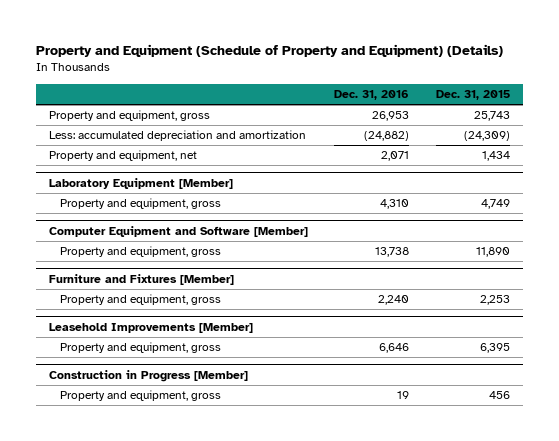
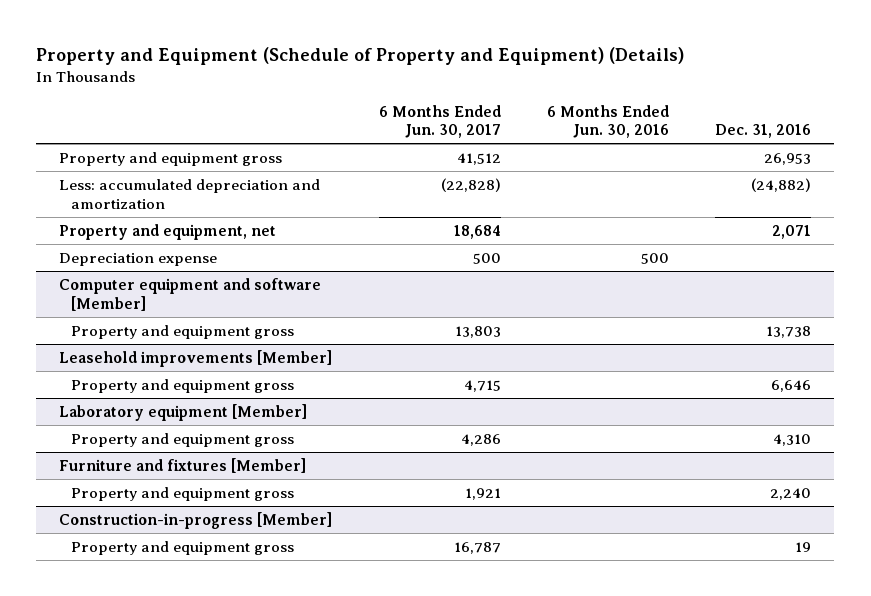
- | Dec. 31, 2016 | Dec. 31, 2015
+ | 6 Months Ended Jun. 30, 2017 | 6 Months Ended Jun. 30, 2016 | Dec. 31, 2016
- Property and equipment, gross | 26,953 | 25,743
+ Property and equipment gross | 41,512 | | 26,953
- Laboratory Equipment [Member]
- Property and equipment, gross | 4,310 | 4,749
- Computer Equipment and Software [Member]
- Property and equipment, gross | 13,738 | 11,890
- Furniture and Fixtures [Member]
- Property and equipment, gross | 2,240 | 2,253
- Leasehold Improvements [Member]
- Property and equipment, gross | 6,646 | 6,395
- Construction in Progress [Member]
- Property and equipment, gross | 19 | 456
+ Depreciation expense | 500 | 500 |
+ Computer equipment and software [Member]
+ Property and equipment gross | 13,803 | | 13,738
+ Leasehold improvements [Member]
+ Property and equipment gross | 4,715 | | 6,646
+ Laboratory equipment [Member]
+ Property and equipment gross | 4,286 | | 4,310
+ Furniture and fixtures [Member]
+ Property and equipment gross | 1,921 | | 2,240
+ Construction-in-progress [Member]
+ Property and equipment gross | 16,787 | | 19

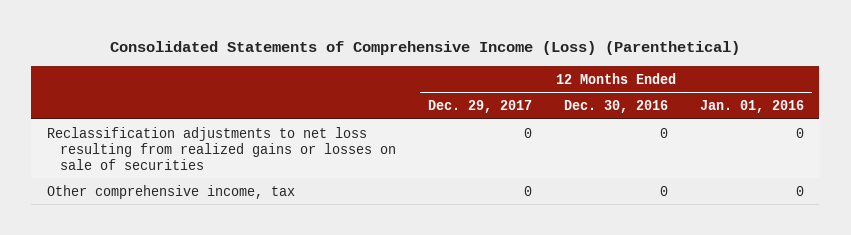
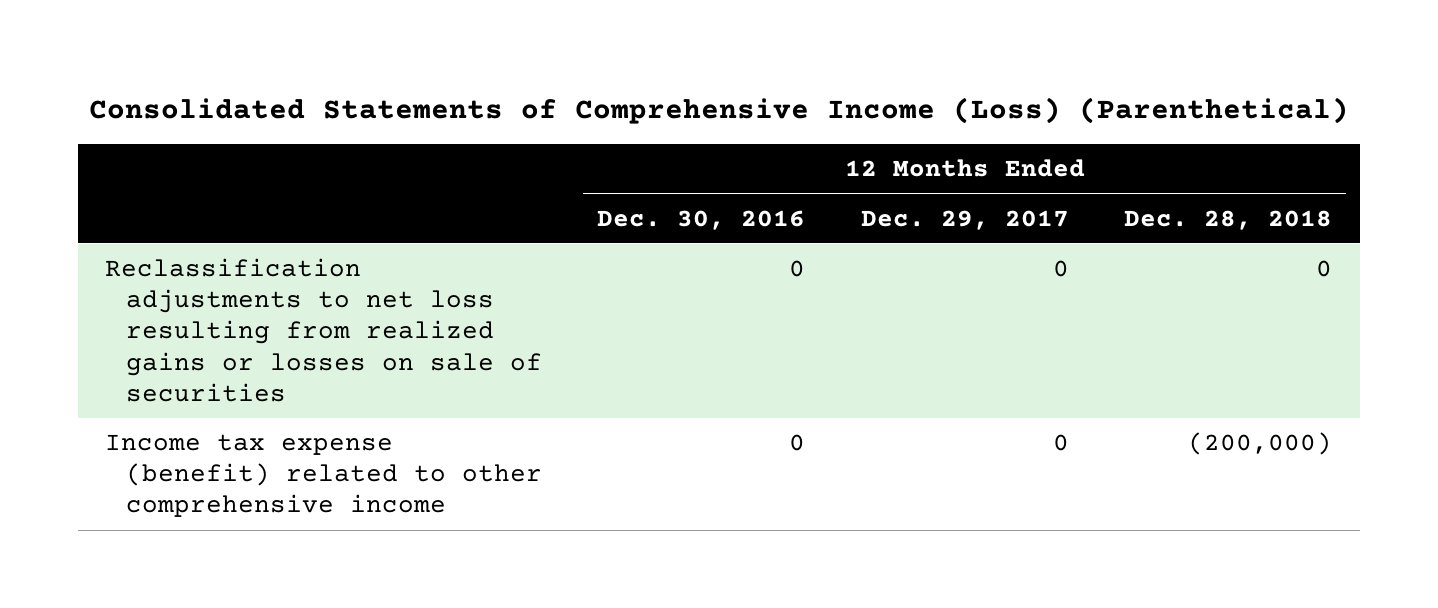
- | 12 Months Ended Dec. 29, 2017 | 12 Months Ended Dec. 30, 2016 | 12 Months Ended Jan. 01, 2016
+ | 12 Months Ended Dec. 30, 2016 | 12 Months Ended Dec. 29, 2017 | 12 Months Ended Dec. 28, 2018
- Other comprehensive income, tax | 0 | 0 | 0
+ Income tax expense (benefit) related to other comprehensive income | 0 | 0 | (200,000)

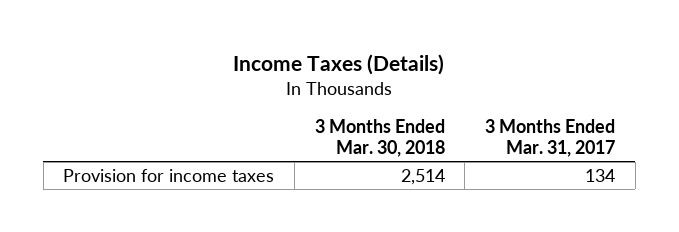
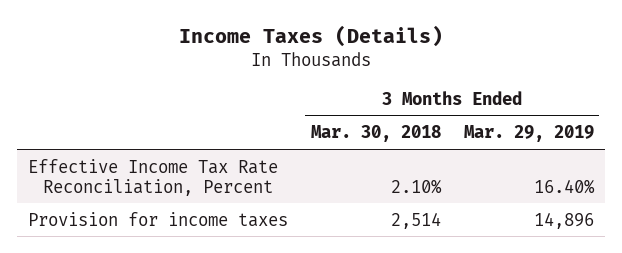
- | 3 Months Ended Mar. 30, 2018 | 3 Months Ended Mar. 31, 2017
+ | 3 Months Ended Mar. 30, 2018 | 3 Months Ended Mar. 29, 2019
+ Effective Income Tax Rate Reconciliation, Percent | 2.10% | 16.40%

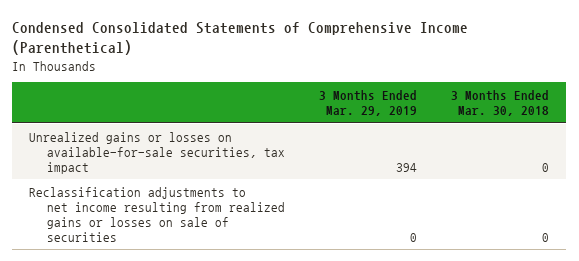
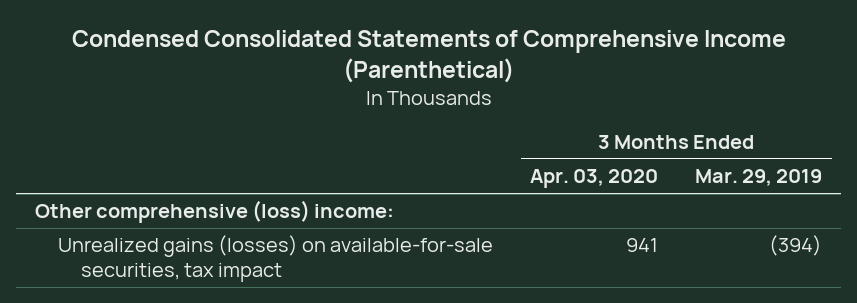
- | 3 Months Ended Mar. 29, 2019 | 3 Months Ended Mar. 30, 2018
+ | 3 Months Ended Apr. 03, 2020 | 3 Months Ended Mar. 29, 2019
- Unrealized gains or losses on available-for-sale securities, tax impact | 394 | 0
- Reclassification adjustments to net income resulting from realized gains or losses on sale of securities | 0 | 0
+ Other comprehensive (loss) income:
+ Unrealized gains (losses) on available-for-sale securities, tax impact | 941 | (394)

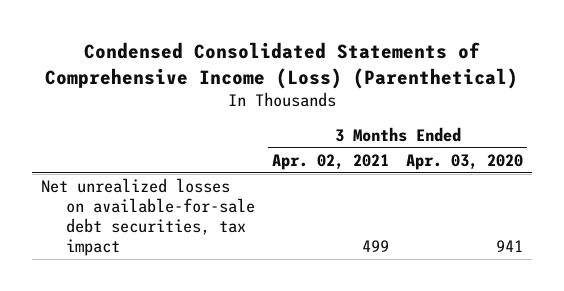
- Condensed Consolidated Statements of Comprehensive Income (Parenthetical)
+ Condensed Consolidated Statements of Comprehensive Income (Loss) (Parenthetical)
- | 3 Months Ended Apr. 03, 2020 | 3 Months Ended Mar. 29, 2019
+ | 3 Months Ended Apr. 02, 2021 | 3 Months Ended Apr. 03, 2020
- Other comprehensive (loss) income:
- Unrealized gains (losses) on available-for-sale securities, tax impact | 941 | (394)
+ Net unrealized losses on available-for-sale debt securities, tax impact | 499 | 941

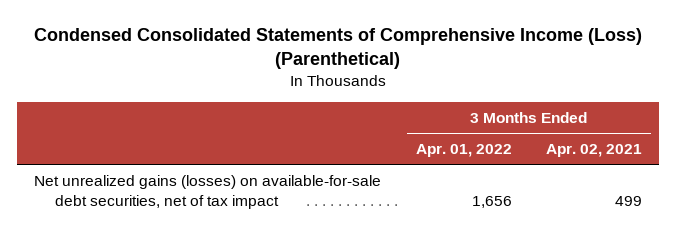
- | 3 Months Ended Apr. 02, 2021 | 3 Months Ended Apr. 03, 2020
+ | 3 Months Ended Apr. 01, 2022 | 3 Months Ended Apr. 02, 2021
- Net unrealized losses on available-for-sale debt securities, tax impact | 499 | 941
+ Net unrealized gains (losses) on available-for-sale debt securities, net of tax impact | 1,656 | 499

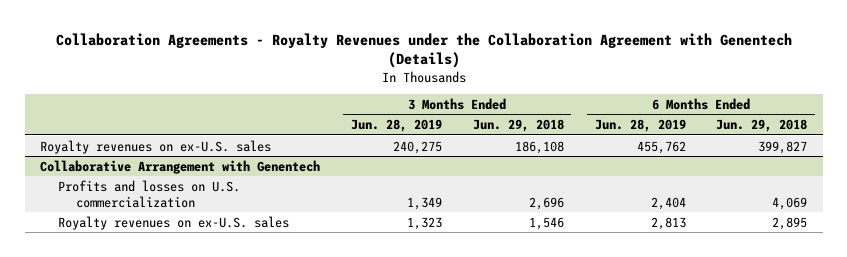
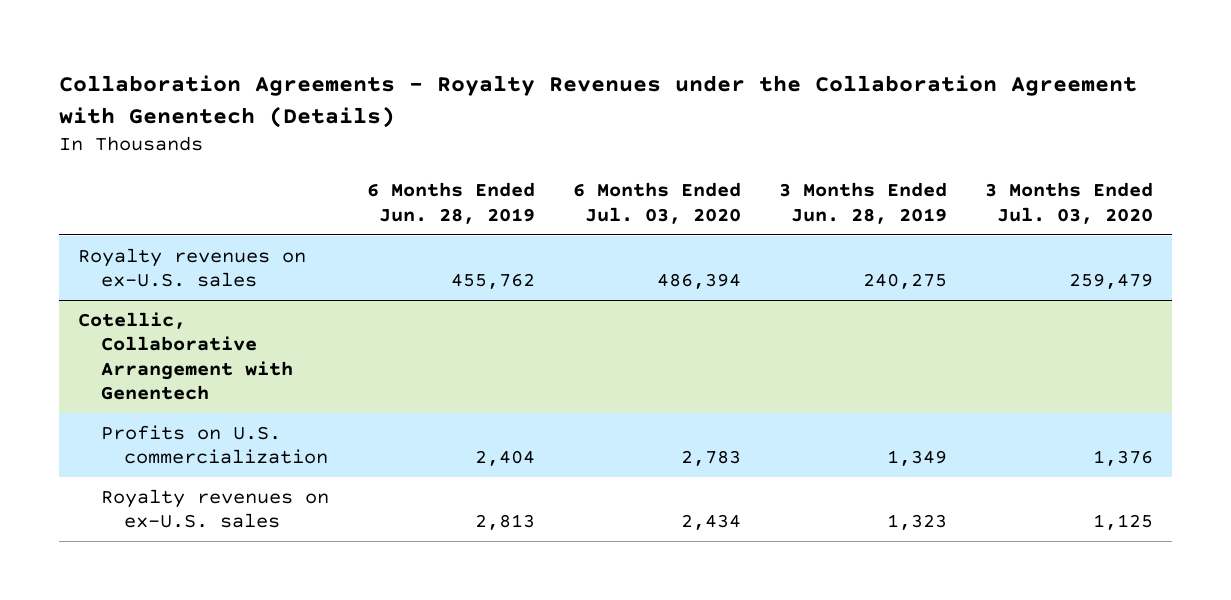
- | 3 Months Ended Jun. 28, 2019 | 3 Months Ended Jun. 29, 2018 | 6 Months Ended Jun. 28, 2019 | 6 Months Ended Jun. 29, 2018
+ | 6 Months Ended Jun. 28, 2019 | 6 Months Ended Jul. 03, 2020 | 3 Months Ended Jun. 28, 2019 | 3 Months Ended Jul. 03, 2020
- Collaborative Arrangement with Genentech
- Profits and losses on U.S. commercialization | 1,349 | 2,696 | 2,404 | 4,069
+ Cotellic, Collaborative Arrangement with Genentech
+ Profits on U.S. commercialization | 2,404 | 2,783 | 1,349 | 1,376

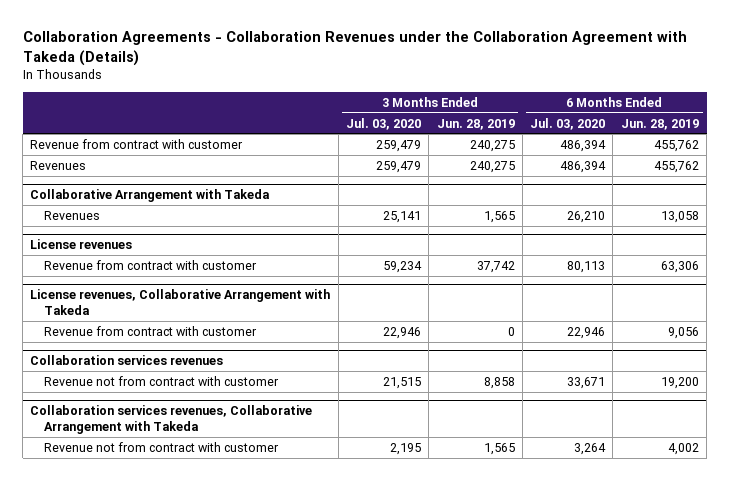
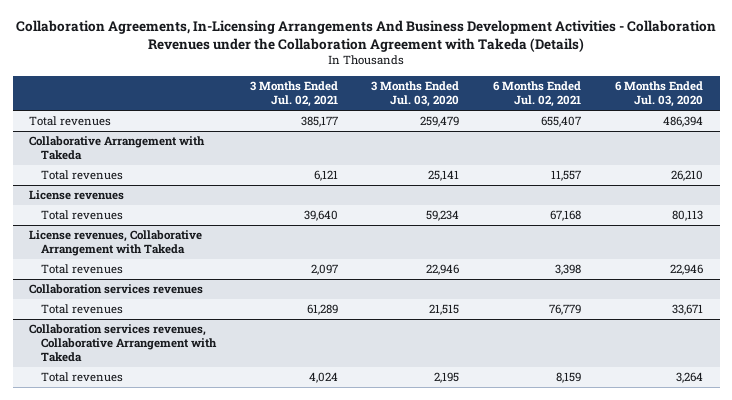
- Collaboration Agreements - Collaboration Revenues under the Collaboration Agreement with Takeda (Details)
+ Collaboration Agreements, In-Licensing Arrangements And Business Development Activities - Collaboration Revenues under the Collaboration Agreement with Takeda (Details)
- | 3 Months Ended Jul. 03, 2020 | 3 Months Ended Jun. 28, 2019 | 6 Months Ended Jul. 03, 2020 | 6 Months Ended Jun. 28, 2019
+ | 3 Months Ended Jul. 02, 2021 | 3 Months Ended Jul. 03, 2020 | 6 Months Ended Jul. 02, 2021 | 6 Months Ended Jul. 03, 2020
- Revenue from contract with customer | 259,479 | 240,275 | 486,394 | 455,762
- Revenues | 259,479 | 240,275 | 486,394 | 455,762
+ Total revenues | 385,177 | 259,479 | 655,407 | 486,394
@ Collaborative Arrangement with Takeda
- Revenues | 25,141 | 1,565 | 26,210 | 13,058
+ Total revenues | 6,121 | 25,141 | 11,557 | 26,210
@ License revenues
- Revenue from contract with customer | 59,234 | 37,742 | 80,113 | 63,306
+ Total revenues | 39,640 | 59,234 | 67,168 | 80,113
@ License revenues, Collaborative Arrangement with Takeda
- Revenue from contract with customer | 22,946 | 0 | 22,946 | 9,056
+ Total revenues | 2,097 | 22,946 | 3,398 | 22,946
@ Collaboration services revenues
- Revenue not from contract with customer | 21,515 | 8,858 | 33,671 | 19,200
+ Total revenues | 61,289 | 21,515 | 76,779 | 33,671
@ Collaboration services revenues, Collaborative Arrangement with Takeda
- Revenue not from contract with customer | 2,195 | 1,565 | 3,264 | 4,002
+ Total revenues | 4,024 | 2,195 | 8,159 | 3,264

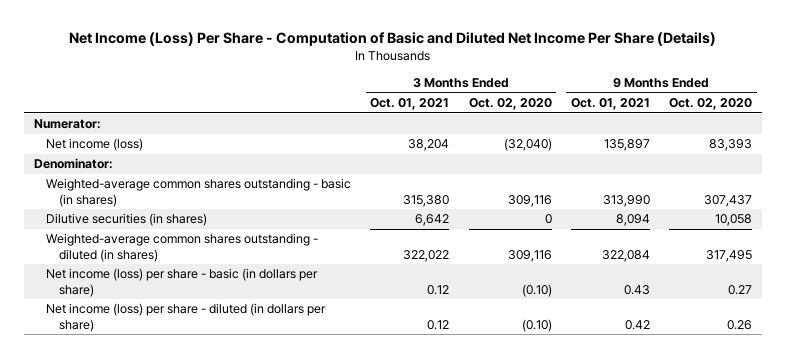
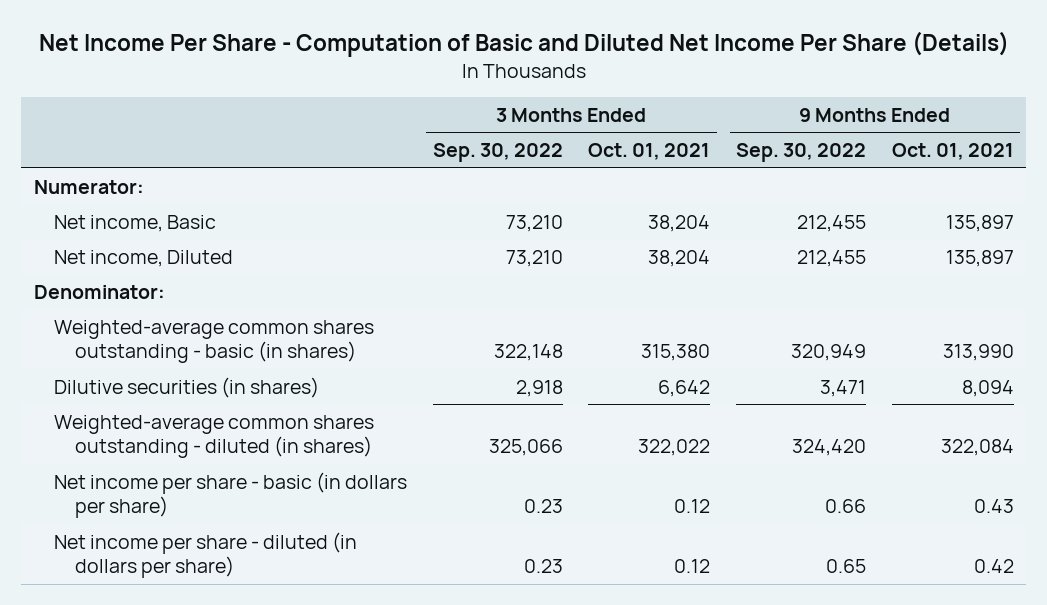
- Net Income (Loss) Per Share - Computation of Basic and Diluted Net Income Per Share (Details)
+ Net Income Per Share - Computation of Basic and Diluted Net Income Per Share (Details)
- | 3 Months Ended Oct. 01, 2021 | 3 Months Ended Oct. 02, 2020 | 9 Months Ended Oct. 01, 2021 | 9 Months Ended Oct. 02, 2020
+ | 3 Months Ended Sep. 30, 2022 | 3 Months Ended Oct. 01, 2021 | 9 Months Ended Sep. 30, 2022 | 9 Months Ended Oct. 01, 2021
- Net income (loss) | 38,204 | (32,040) | 135,897 | 83,393
+ Net income, Basic | 73,210 | 38,204 | 212,455 | 135,897
+ Net income, Diluted | 73,210 | 38,204 | 212,455 | 135,897
- Net income (loss) per share - basic (in dollars per share) | 0.12 | (0.10) | 0.43 | 0.27
- Net income (loss) per share - diluted (in dollars per share) | 0.12 | (0.10) | 0.42 | 0.26
+ Net income per share - basic (in dollars per share) | 0.23 | 0.12 | 0.66 | 0.43
+ Net income per share - diluted (in dollars per share) | 0.23 | 0.12 | 0.65 | 0.42

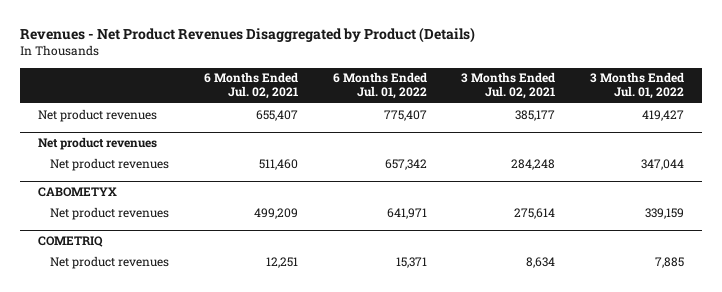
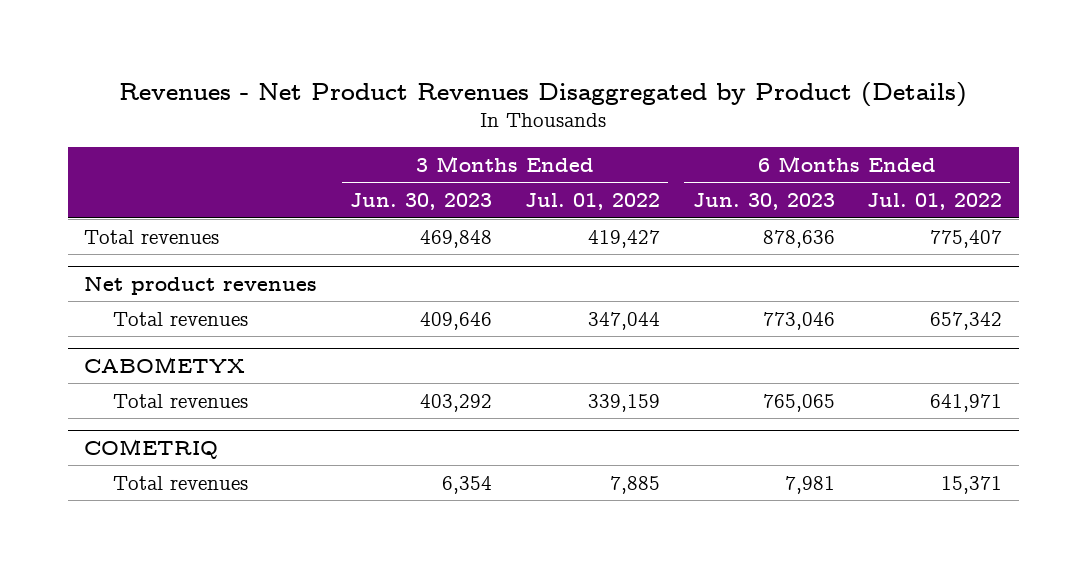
- | 6 Months Ended Jul. 02, 2021 | 6 Months Ended Jul. 01, 2022 | 3 Months Ended Jul. 02, 2021 | 3 Months Ended Jul. 01, 2022
+ | 3 Months Ended Jun. 30, 2023 | 3 Months Ended Jul. 01, 2022 | 6 Months Ended Jun. 30, 2023 | 6 Months Ended Jul. 01, 2022
- Net product revenues | 655,407 | 775,407 | 385,177 | 419,427
+ Total revenues | 469,848 | 419,427 | 878,636 | 775,407
@ Net product revenues
- Net product revenues | 511,460 | 657,342 | 284,248 | 347,044
+ Total revenues | 409,646 | 347,044 | 773,046 | 657,342
@ CABOMETYX
- Net product revenues | 499,209 | 641,971 | 275,614 | 339,159
+ Total revenues | 403,292 | 339,159 | 765,065 | 641,971
@ COMETRIQ
- Net product revenues | 12,251 | 15,371 | 8,634 | 7,885
+ Total revenues | 6,354 | 7,885 | 7,981 | 15,371

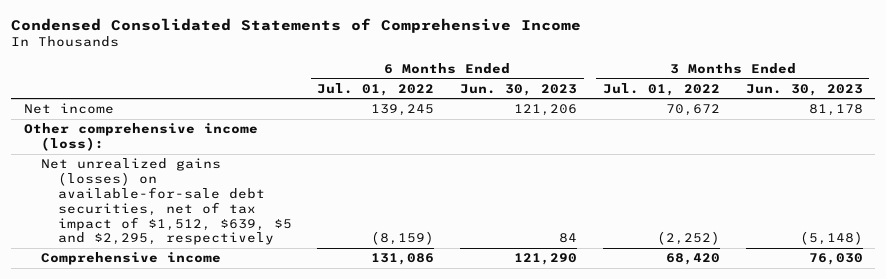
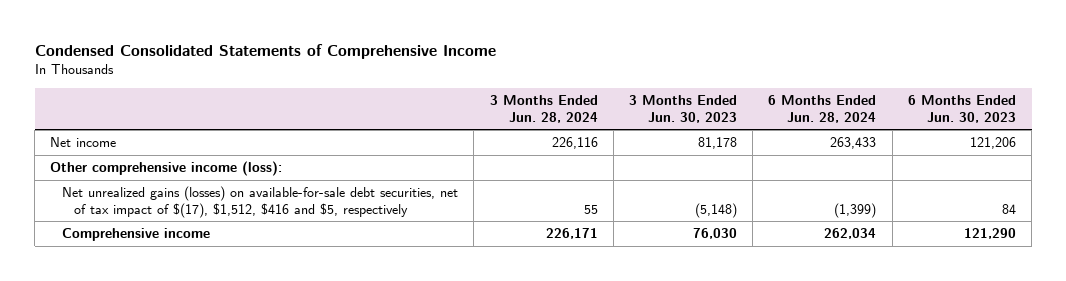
- | 6 Months Ended Jul. 01, 2022 | 6 Months Ended Jun. 30, 2023 | 3 Months Ended Jul. 01, 2022 | 3 Months Ended Jun. 30, 2023
+ | 3 Months Ended Jun. 28, 2024 | 3 Months Ended Jun. 30, 2023 | 6 Months Ended Jun. 28, 2024 | 6 Months Ended Jun. 30, 2023
- Net unrealized gains (losses) on available-for-sale debt securities, net of tax impact of $1,512, $639, $5 and $2,295, respectively | (8,159) | 84 | (2,252) | (5,148)
+ Net unrealized gains (losses) on available-for-sale debt securities, net of tax impact of $(17), $1,512, $416 and $5, respectively | 55 | (5,148) | (1,399) | 84

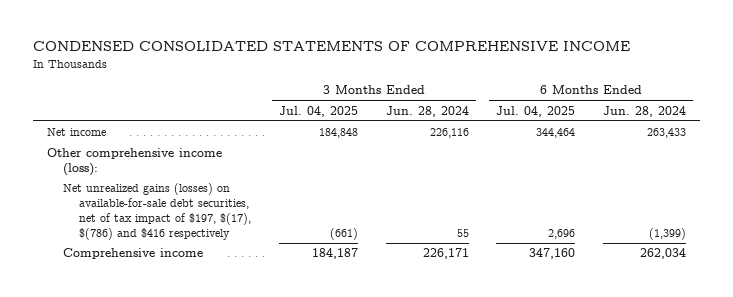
- Condensed Consolidated Statements of Comprehensive Income
+ CONDENSED CONSOLIDATED STATEMENTS OF COMPREHENSIVE INCOME
- | 3 Months Ended Jun. 28, 2024 | 3 Months Ended Jun. 30, 2023 | 6 Months Ended Jun. 28, 2024 | 6 Months Ended Jun. 30, 2023
+ | 3 Months Ended Jul. 04, 2025 | 3 Months Ended Jun. 28, 2024 | 6 Months Ended Jul. 04, 2025 | 6 Months Ended Jun. 28, 2024
- Net unrealized gains (losses) on available-for-sale debt securities, net of tax impact of $(17), $1,512, $416 and $5, respectively | 55 | (5,148) | (1,399) | 84
+ Net unrealized gains (losses) on available-for-sale debt securities, net of tax impact of $197, $(17), $(786) and $416 respectively | (661) | 55 | 2,696 | (1,399)

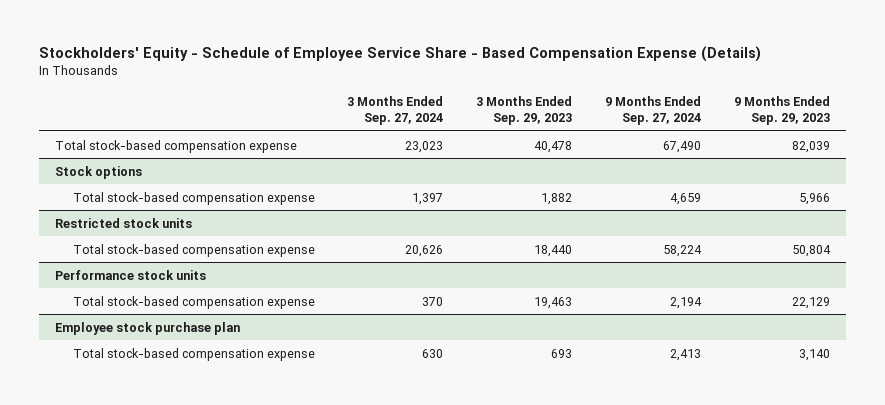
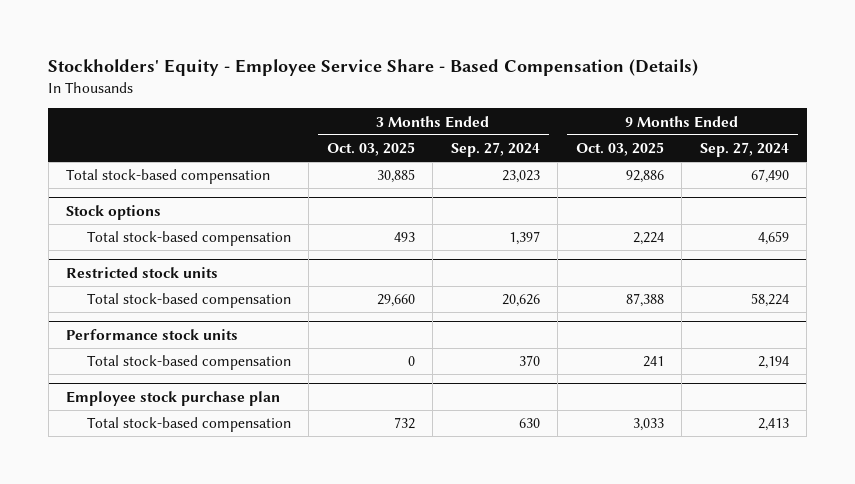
- Stockholders' Equity - Schedule of Employee Service Share - Based Compensation Expense (Details)
+ Stockholders' Equity - Employee Service Share - Based Compensation (Details)
- | 3 Months Ended Sep. 27, 2024 | 3 Months Ended Sep. 29, 2023 | 9 Months Ended Sep. 27, 2024 | 9 Months Ended Sep. 29, 2023
+ | 3 Months Ended Oct. 03, 2025 | 3 Months Ended Sep. 27, 2024 | 9 Months Ended Oct. 03, 2025 | 9 Months Ended Sep. 27, 2024
- Total stock-based compensation expense | 23,023 | 40,478 | 67,490 | 82,039
+ Total stock-based compensation | 30,885 | 23,023 | 92,886 | 67,490
@ Stock options
- Total stock-based compensation expense | 1,397 | 1,882 | 4,659 | 5,966
+ Total stock-based compensation | 493 | 1,397 | 2,224 | 4,659
@ Restricted stock units
- Total stock-based compensation expense | 20,626 | 18,440 | 58,224 | 50,804
+ Total stock-based compensation | 29,660 | 20,626 | 87,388 | 58,224
@ Performance stock units
- Total stock-based compensation expense | 370 | 19,463 | 2,194 | 22,129
+ Total stock-based compensation | 0 | 370 | 241 | 2,194
@ Employee stock purchase plan
- Total stock-based compensation expense | 630 | 693 | 2,413 | 3,140
+ Total stock-based compensation | 732 | 630 | 3,033 | 2,413

